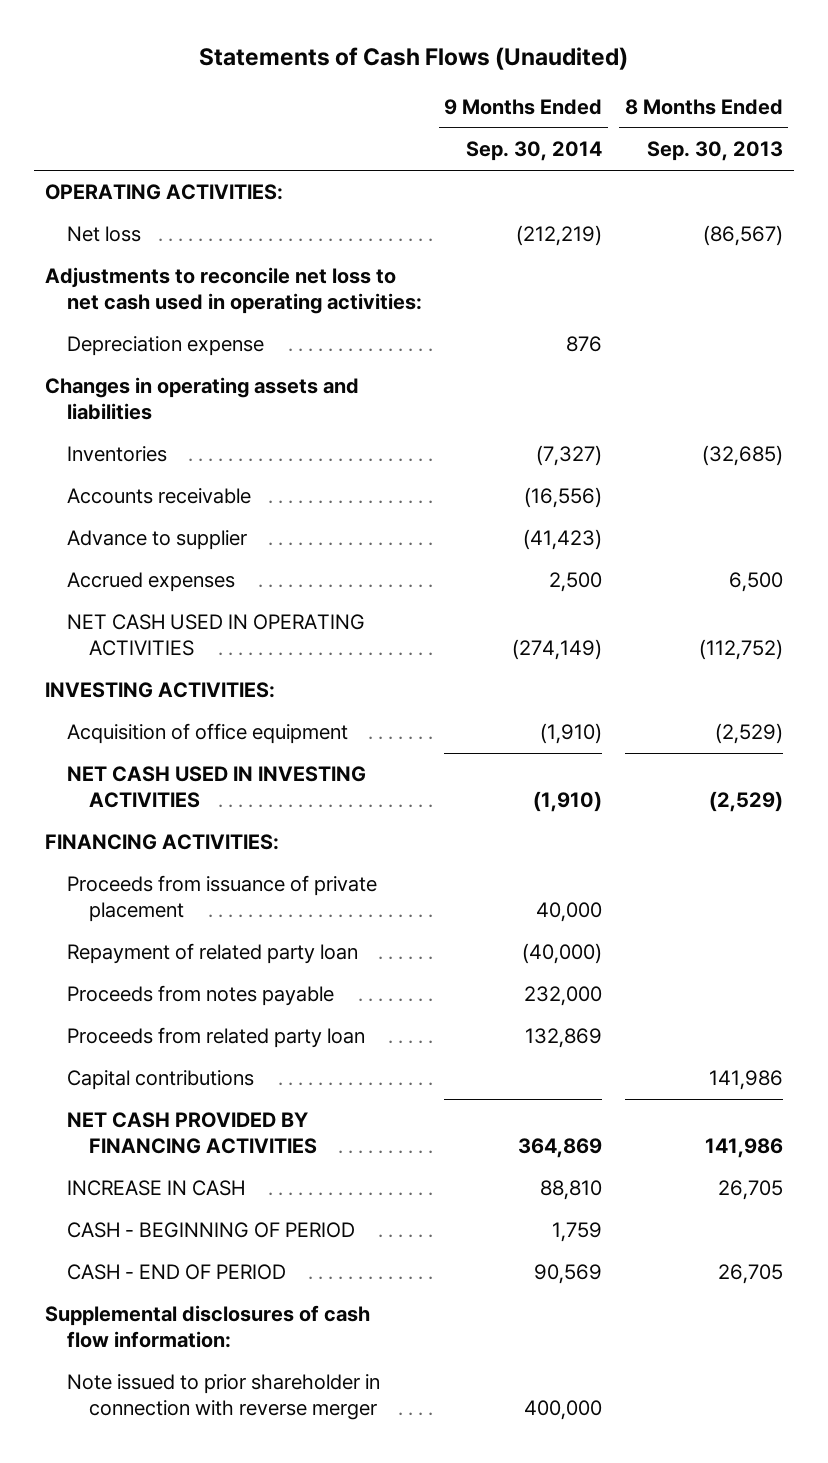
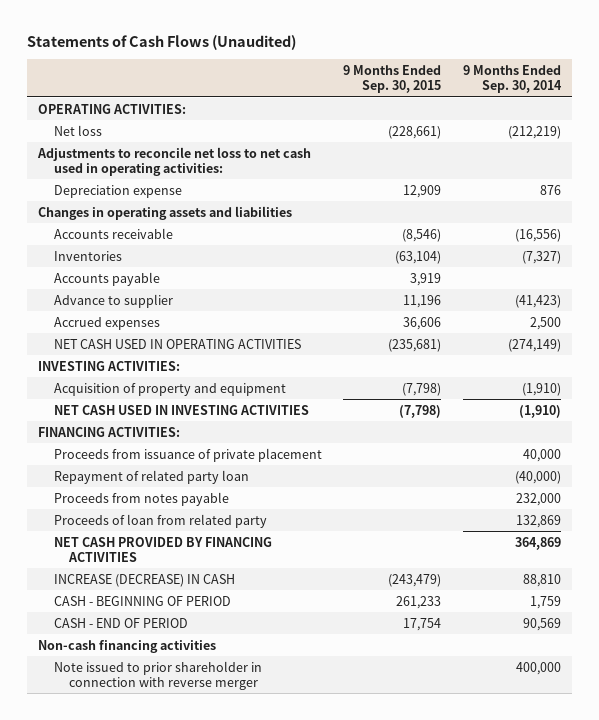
- | 9 Months Ended Sep. 30, 2014 | 8 Months Ended Sep. 30, 2013
+ | 9 Months Ended Sep. 30, 2015 | 9 Months Ended Sep. 30, 2014
moved down: Inventories | (63,104) | (7,327)
+ Accounts payable | 3,919 |
- Acquisition of office equipment | (1,910) | (2,529)
+ Acquisition of property and equipment | (7,798) | (1,910)
- Proceeds from related party loan | 132,869 |
- Capital contributions | | 141,986
+ Proceeds of loan from related party | | 132,869
- INCREASE IN CASH | 88,810 | 26,705
+ INCREASE (DECREASE) IN CASH | (243,479) | 88,810
- Supplemental disclosures of cash flow information:
+ Non-cash financing activities

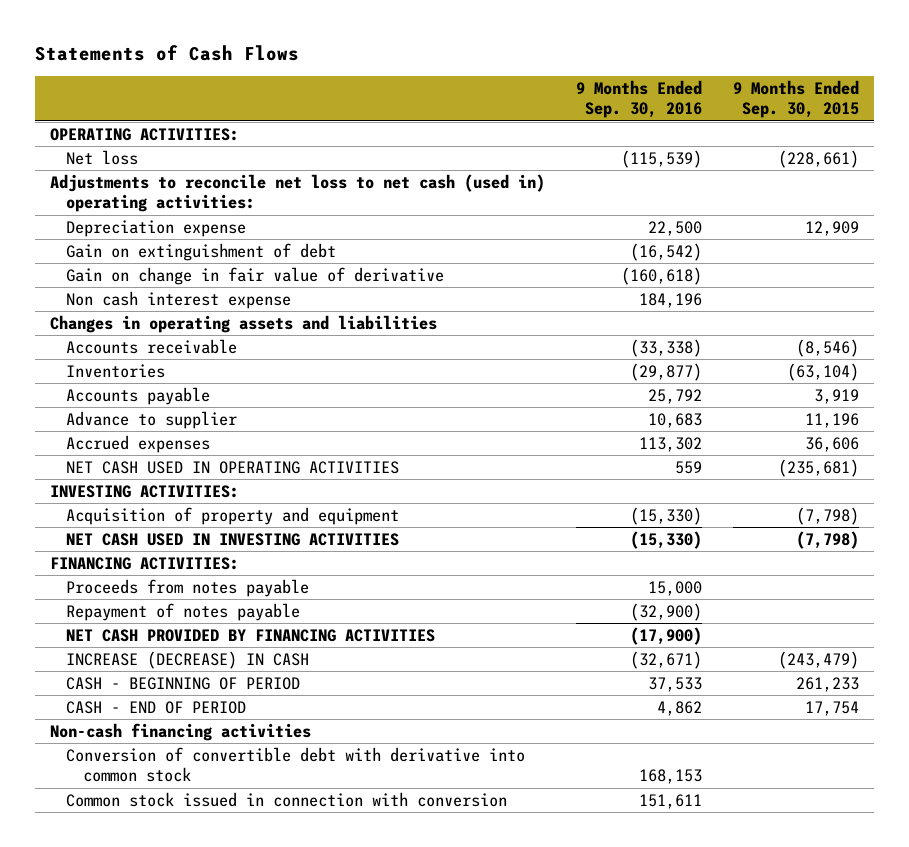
- Statements of Cash Flows (Unaudited)
+ Statements of Cash Flows
- | 9 Months Ended Sep. 30, 2015 | 9 Months Ended Sep. 30, 2014
+ | 9 Months Ended Sep. 30, 2016 | 9 Months Ended Sep. 30, 2015
- Adjustments to reconcile net loss to net cash used in operating activities:
+ Adjustments to reconcile net loss to net cash (used in) operating activities:
+ Gain on extinguishment of debt | (16,542) |
+ Gain on change in fair value of derivative | (160,618) |
+ Non cash interest expense | 184,196 |
- Proceeds from issuance of private placement | | 40,000
- Repayment of related party loan | | (40,000)
- Proceeds of loan from related party | | 132,869
+ Repayment of notes payable | (32,900) |
- Note issued to prior shareholder in connection with reverse merger | | 400,000
+ Conversion of convertible debt with derivative into common stock | 168,153 |
+ Common stock issued in connection with conversion | 151,611 |

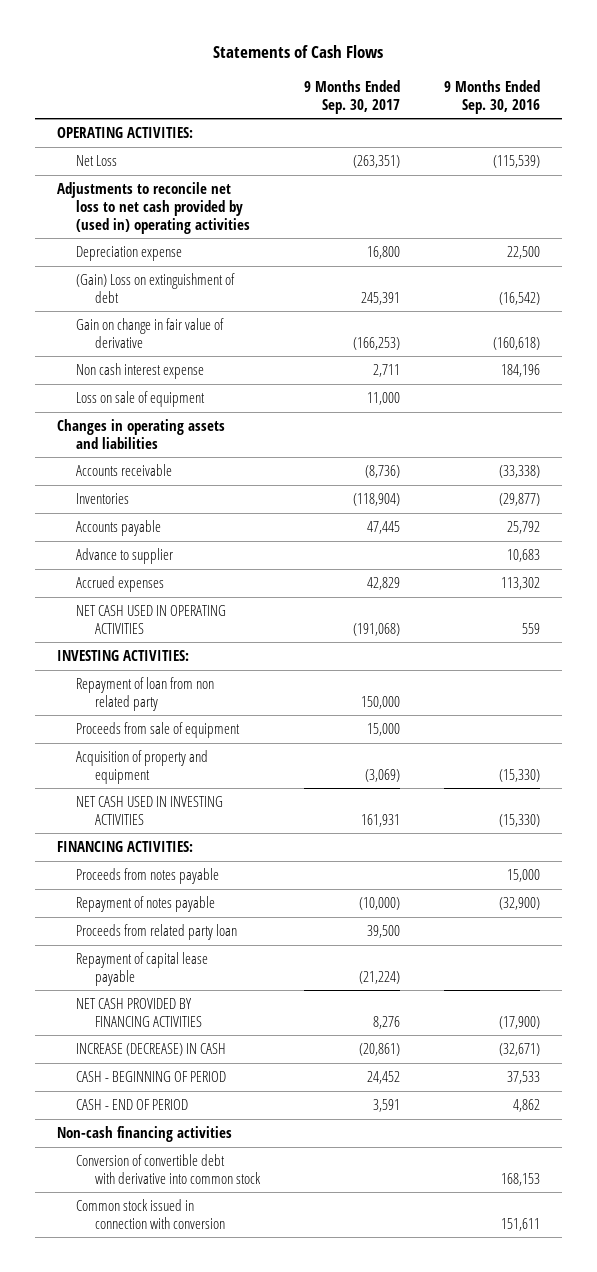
- | 9 Months Ended Sep. 30, 2016 | 9 Months Ended Sep. 30, 2015
+ | 9 Months Ended Sep. 30, 2017 | 9 Months Ended Sep. 30, 2016
- Net loss | (115,539) | (228,661)
- Adjustments to reconcile net loss to net cash (used in) operating activities:
+ Net Loss | (263,351) | (115,539)
+ Adjustments to reconcile net loss to net cash provided by (used in) operating activities
- Gain on extinguishment of debt | (16,542) |
+ (Gain) Loss on extinguishment of debt | 245,391 | (16,542)
+ Loss on sale of equipment | 11,000 |
+ Repayment of loan from non related party | 150,000 |
+ Proceeds from sale of equipment | 15,000 |
+ Proceeds from related party loan | 39,500 |
+ Repayment of capital lease payable | (21,224) |

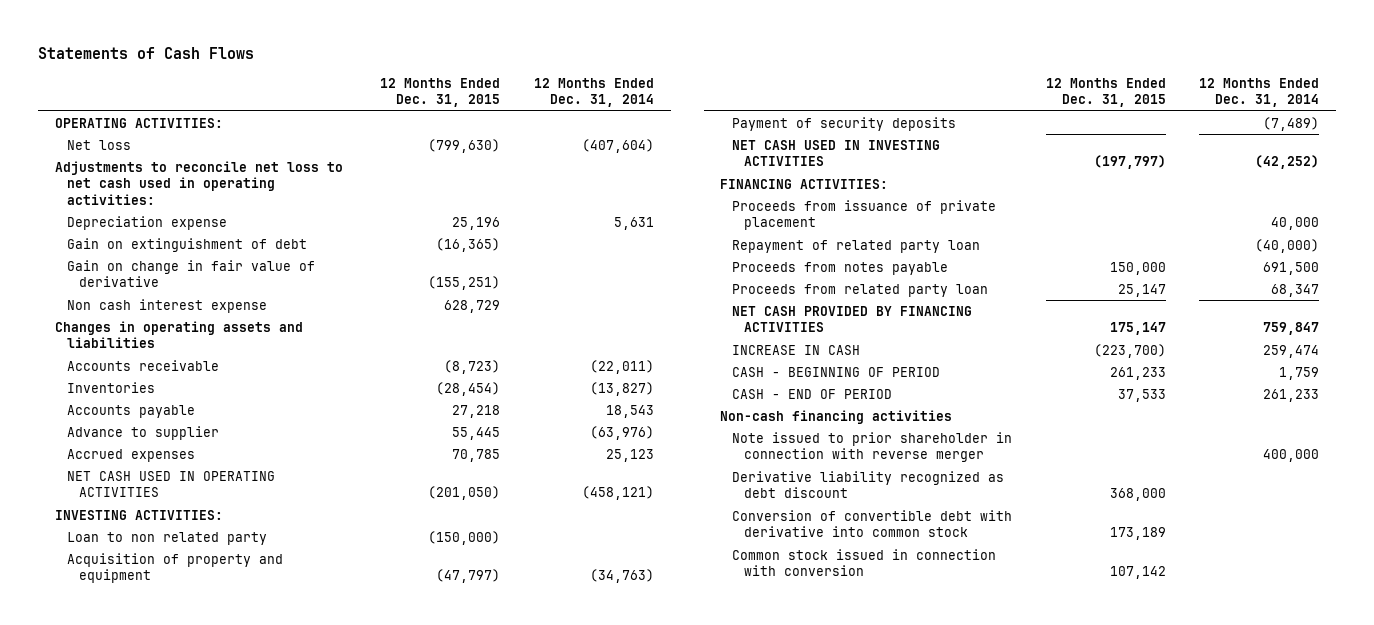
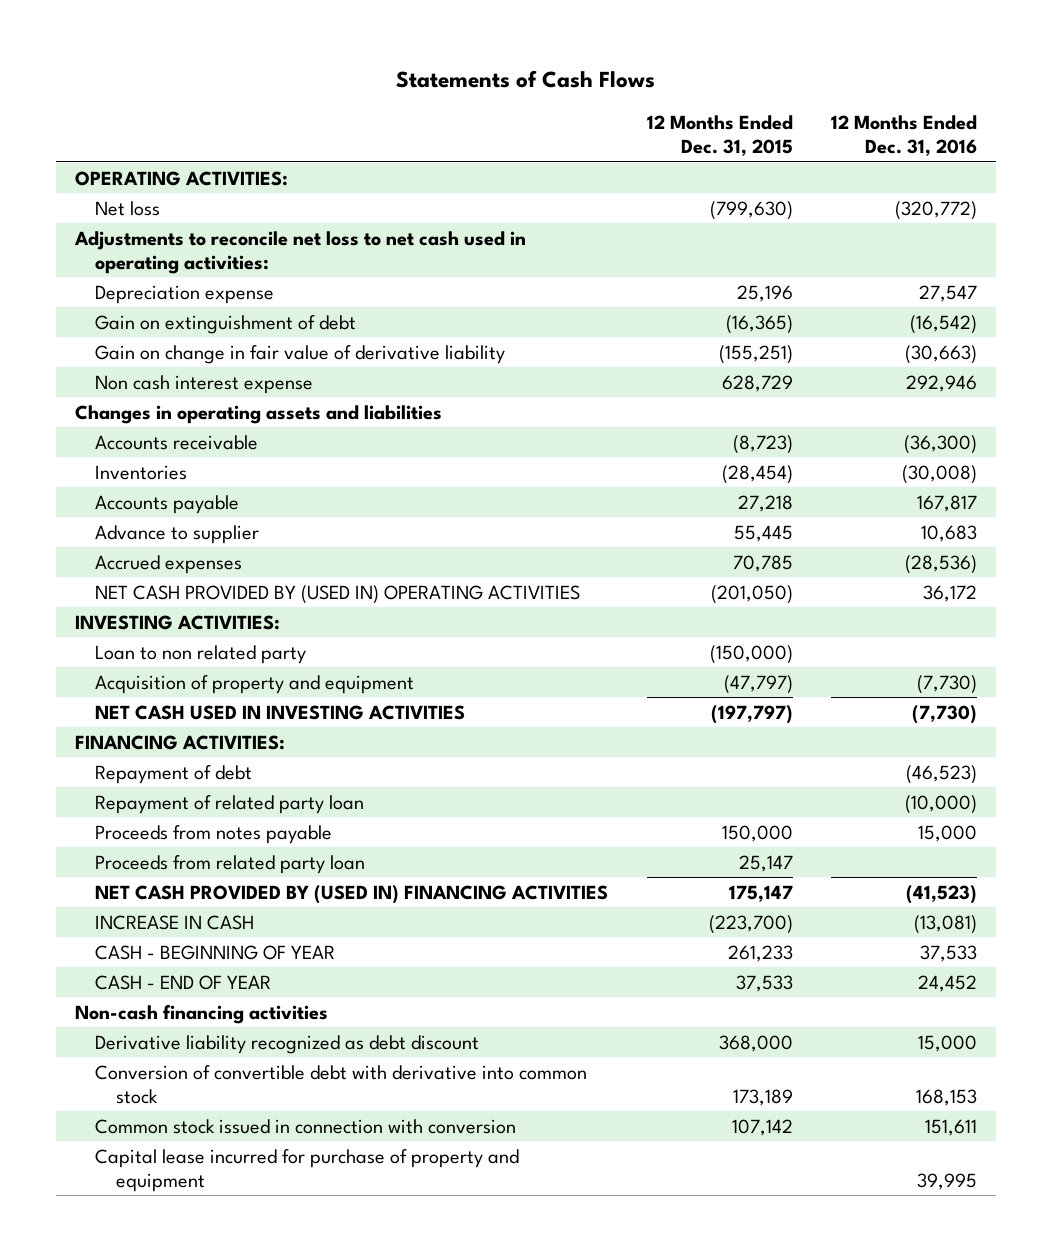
- | 12 Months Ended Dec. 31, 2015 | 12 Months Ended Dec. 31, 2014
+ | 12 Months Ended Dec. 31, 2015 | 12 Months Ended Dec. 31, 2016
- Gain on change in fair value of derivative | (155,251) |
+ Gain on change in fair value of derivative liability | (155,251) | (30,663)
- NET CASH USED IN OPERATING ACTIVITIES | (201,050) | (458,121)
+ NET CASH PROVIDED BY (USED IN) OPERATING ACTIVITIES | (201,050) | 36,172
- Payment of security deposits | | (7,489)
- Proceeds from issuance of private placement | | 40,000
+ Repayment of debt | | (46,523)
- NET CASH PROVIDED BY FINANCING ACTIVITIES | 175,147 | 759,847
+ NET CASH PROVIDED BY (USED IN) FINANCING ACTIVITIES | 175,147 | (41,523)
- CASH - BEGINNING OF PERIOD | 261,233 | 1,759
- CASH - END OF PERIOD | 37,533 | 261,233
+ CASH - BEGINNING OF YEAR | 261,233 | 37,533
+ CASH - END OF YEAR | 37,533 | 24,452
- Note issued to prior shareholder in connection with reverse merger | | 400,000
+ Capital lease incurred for purchase of property and equipment | | 39,995

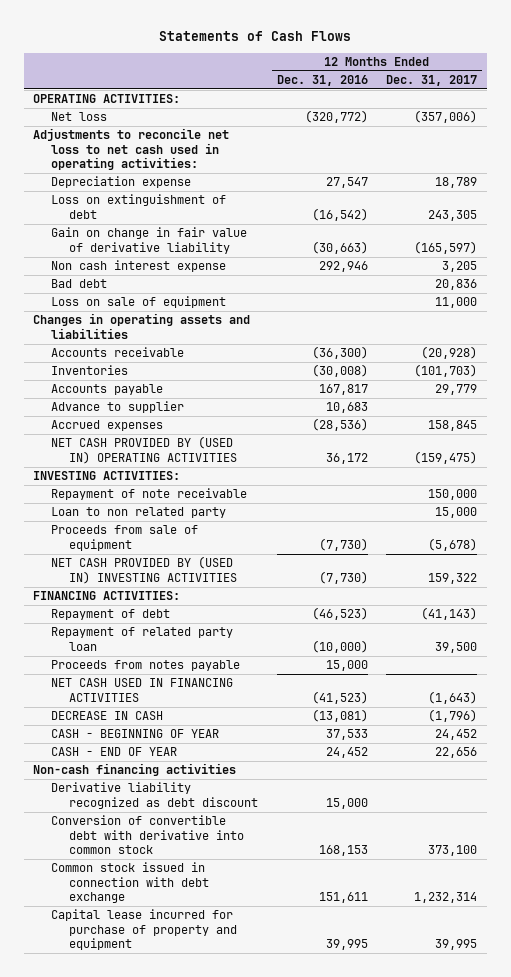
- | 12 Months Ended Dec. 31, 2015 | 12 Months Ended Dec. 31, 2016
+ | 12 Months Ended Dec. 31, 2016 | 12 Months Ended Dec. 31, 2017
- Gain on extinguishment of debt | (16,365) | (16,542)
+ Loss on extinguishment of debt | (16,542) | 243,305
+ Bad debt | | 20,836
+ Loss on sale of equipment | | 11,000
+ Repayment of note receivable | | 150,000
- Acquisition of property and equipment | (47,797) | (7,730)
- NET CASH USED IN INVESTING ACTIVITIES | (197,797) | (7,730)
+ Proceeds from sale of equipment | (7,730) | (5,678)
+ NET CASH PROVIDED BY (USED IN) INVESTING ACTIVITIES | (7,730) | 159,322
- Proceeds from related party loan | 25,147 |
- NET CASH PROVIDED BY (USED IN) FINANCING ACTIVITIES | 175,147 | (41,523)
- INCREASE IN CASH | (223,700) | (13,081)
+ NET CASH USED IN FINANCING ACTIVITIES | (41,523) | (1,643)
+ DECREASE IN CASH | (13,081) | (1,796)
- Common stock issued in connection with conversion | 107,142 | 151,611
+ Common stock issued in connection with debt exchange | 151,611 | 1,232,314

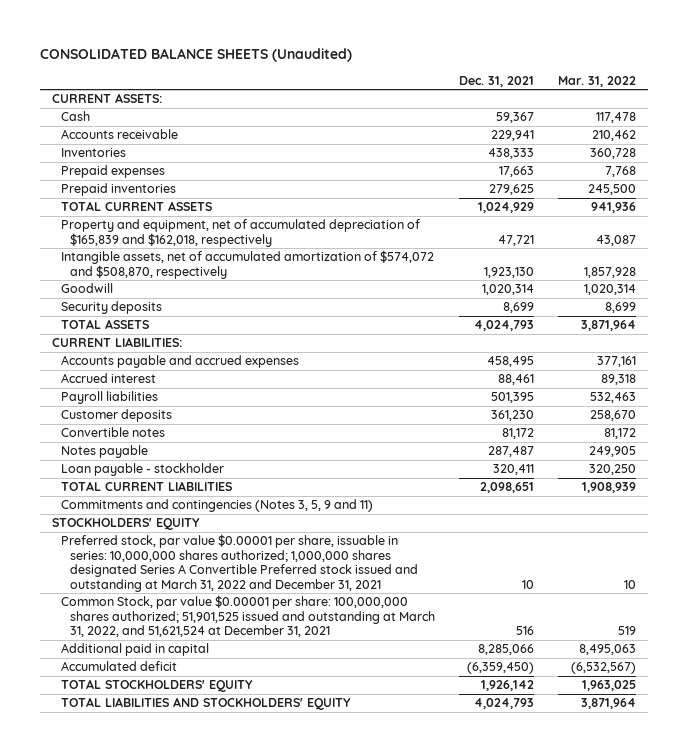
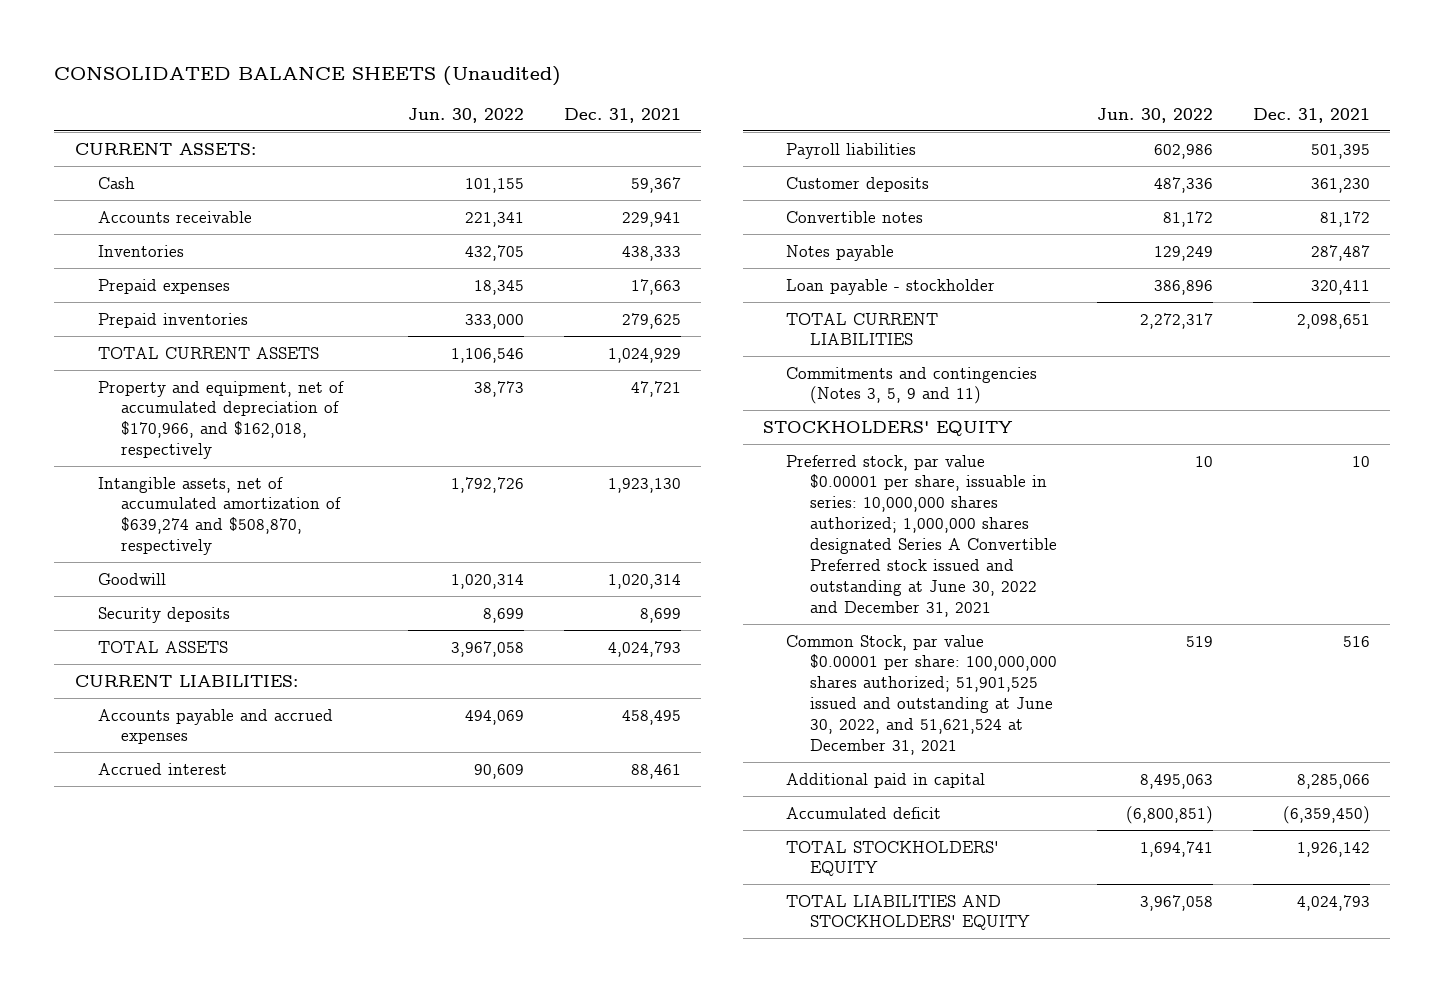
- | Dec. 31, 2021 | Mar. 31, 2022
+ | Jun. 30, 2022 | Dec. 31, 2021
- Property and equipment, net of accumulated depreciation of $165,839 and $162,018, respectively | 47,721 | 43,087
- Intangible assets, net of accumulated amortization of $574,072 and $508,870, respectively | 1,923,130 | 1,857,928
+ Property and equipment, net of accumulated depreciation of $170,966, and $162,018, respectively | 38,773 | 47,721
+ Intangible assets, net of accumulated amortization of $639,274 and $508,870, respectively | 1,792,726 | 1,923,130
- Preferred stock, par value $0.00001 per share, issuable in series: 10,000,000 shares authorized; 1,000,000 shares designated Series A Convertible Preferred stock issued and outstanding at March 31, 2022 and December 31, 2021 | 10 | 10
- Common Stock, par value $0.00001 per share: 100,000,000 shares authorized; 51,901,525 issued and outstanding at March 31, 2022, and 51,621,524 at December 31, 2021 | 516 | 519
+ Preferred stock, par value $0.00001 per share, issuable in series: 10,000,000 shares authorized; 1,000,000 shares designated Series A Convertible Preferred stock issued and outstanding at June 30, 2022 and December 31, 2021 | 10 | 10
+ Common Stock, par value $0.00001 per share: 100,000,000 shares authorized; 51,901,525 issued and outstanding at June 30, 2022, and 51,621,524 at December 31, 2021 | 519 | 516

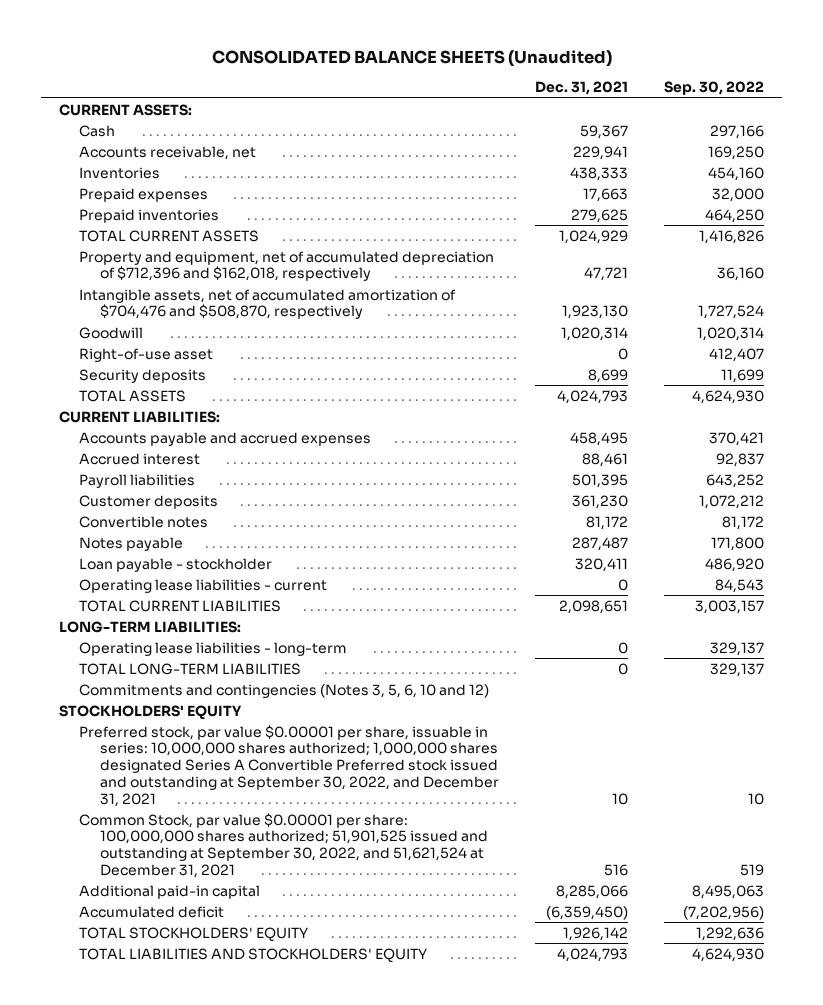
- | Jun. 30, 2022 | Dec. 31, 2021
+ | Dec. 31, 2021 | Sep. 30, 2022
- Accounts receivable | 221,341 | 229,941
+ Accounts receivable, net | 229,941 | 169,250
- Property and equipment, net of accumulated depreciation of $170,966, and $162,018, respectively | 38,773 | 47,721
- Intangible assets, net of accumulated amortization of $639,274 and $508,870, respectively | 1,792,726 | 1,923,130
+ Property and equipment, net of accumulated depreciation of $712,396 and $162,018, respectively | 47,721 | 36,160
+ Intangible assets, net of accumulated amortization of $704,476 and $508,870, respectively | 1,923,130 | 1,727,524
+ Right-of-use asset | 0 | 412,407
+ Operating lease liabilities - current | 0 | 84,543
- Commitments and contingencies (Notes 3, 5, 9 and 11)
+ LONG-TERM LIABILITIES:
+ Operating lease liabilities - long-term | 0 | 329,137
+ TOTAL LONG-TERM LIABILITIES | 0 | 329,137
+ Commitments and contingencies (Notes 3, 5, 6, 10 and 12)
- Preferred stock, par value $0.00001 per share, issuable in series: 10,000,000 shares authorized; 1,000,000 shares designated Series A Convertible Preferred stock issued and outstanding at June 30, 2022 and December 31, 2021 | 10 | 10
- Common Stock, par value $0.00001 per share: 100,000,000 shares authorized; 51,901,525 issued and outstanding at June 30, 2022, and 51,621,524 at December 31, 2021 | 519 | 516
- Additional paid in capital | 8,495,063 | 8,285,066
+ Preferred stock, par value $0.00001 per share, issuable in series: 10,000,000 shares authorized; 1,000,000 shares designated Series A Convertible Preferred stock issued and outstanding at September 30, 2022, and December 31, 2021 | 10 | 10
+ Common Stock, par value $0.00001 per share: 100,000,000 shares authorized; 51,901,525 issued and outstanding at September 30, 2022, and 51,621,524 at December 31, 2021 | 516 | 519
+ Additional paid-in capital | 8,285,066 | 8,495,063

